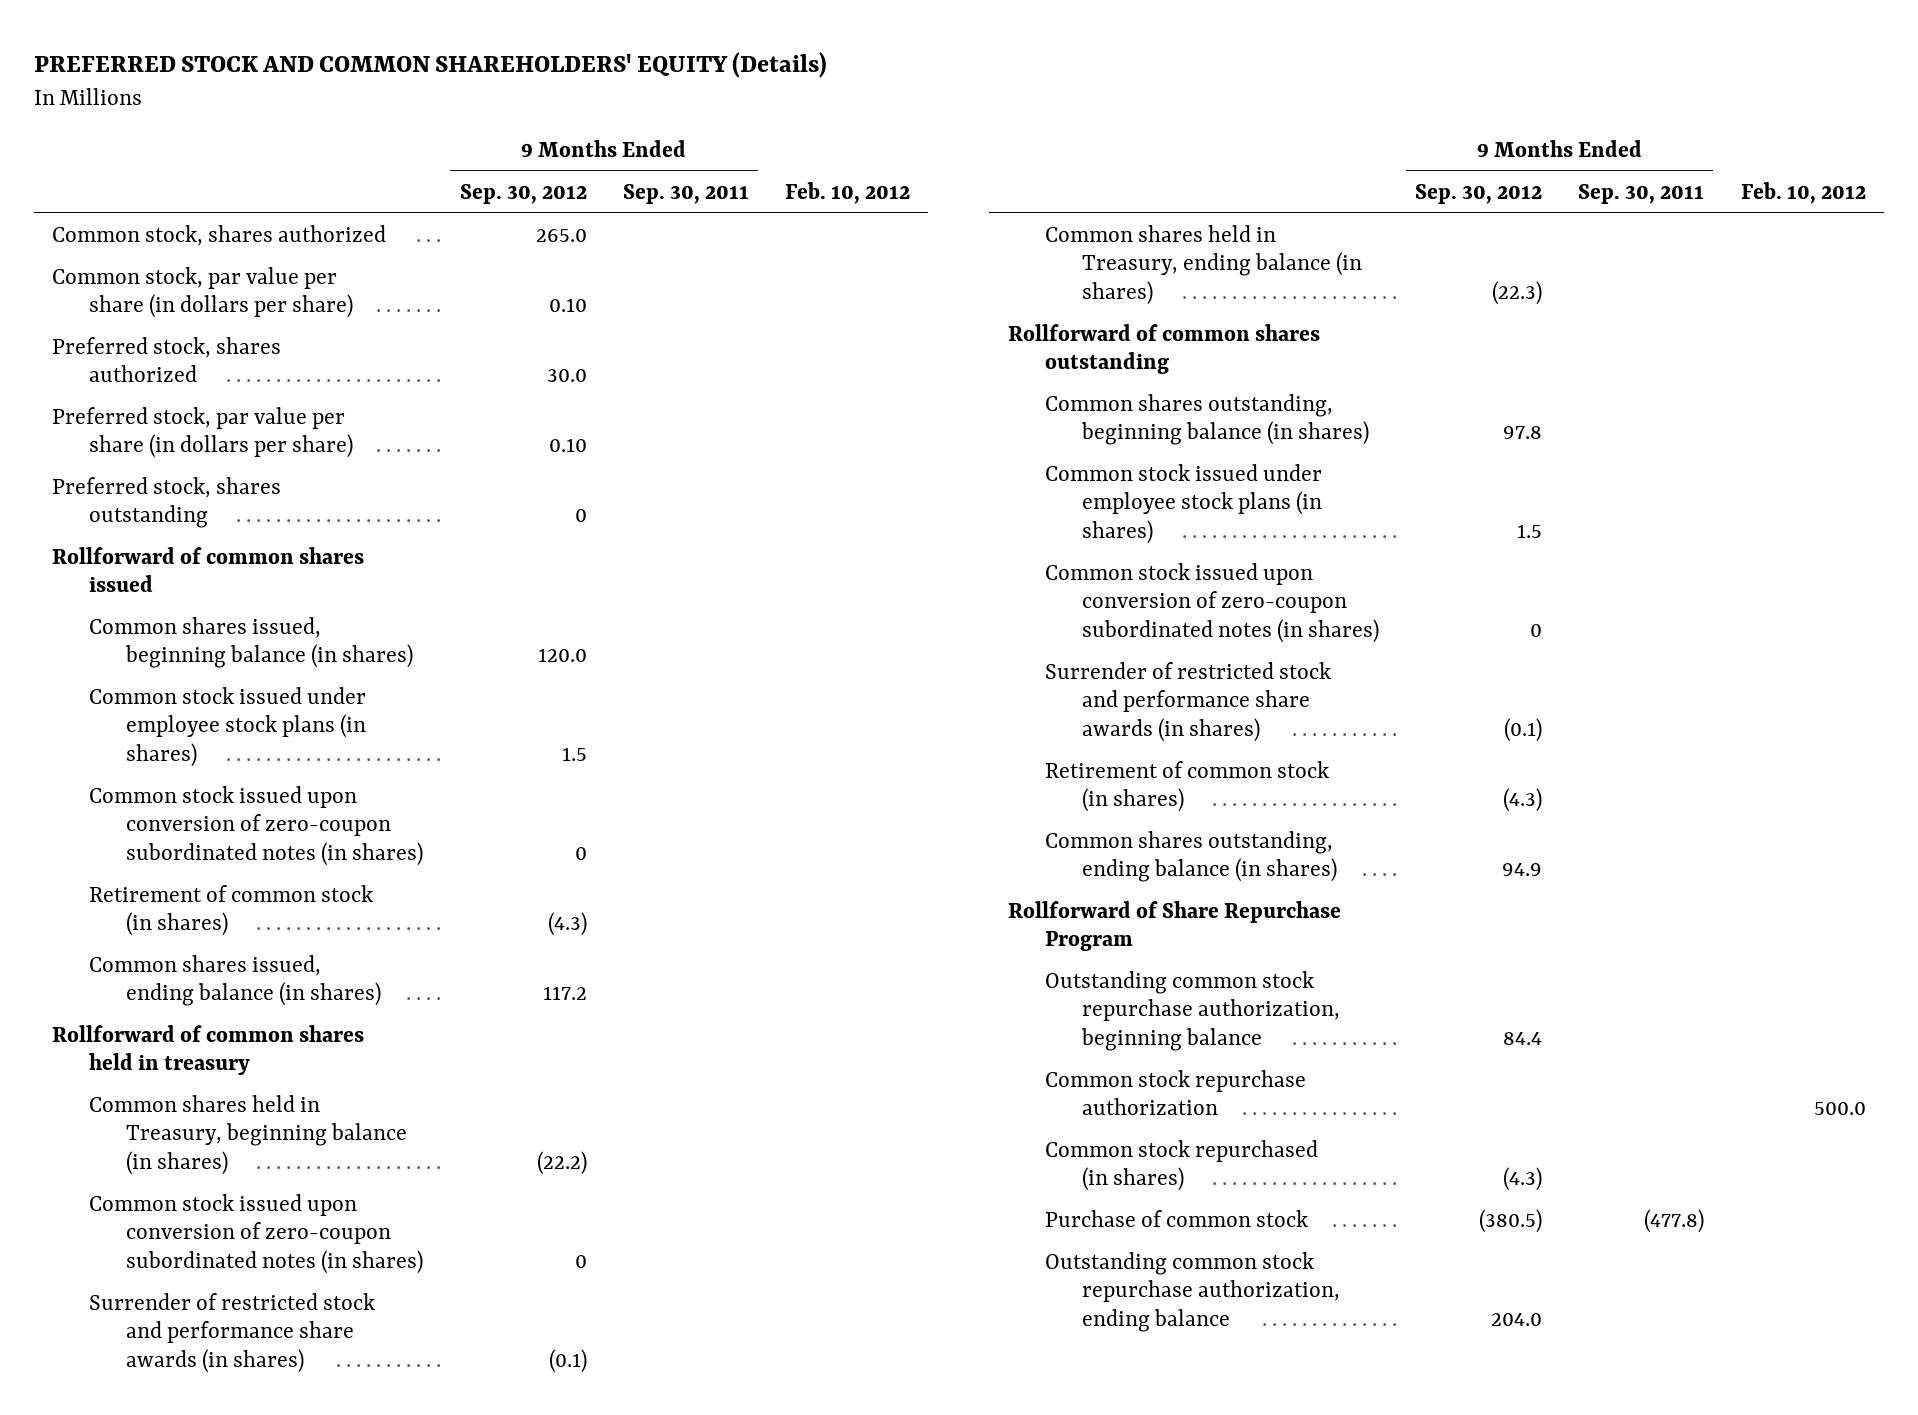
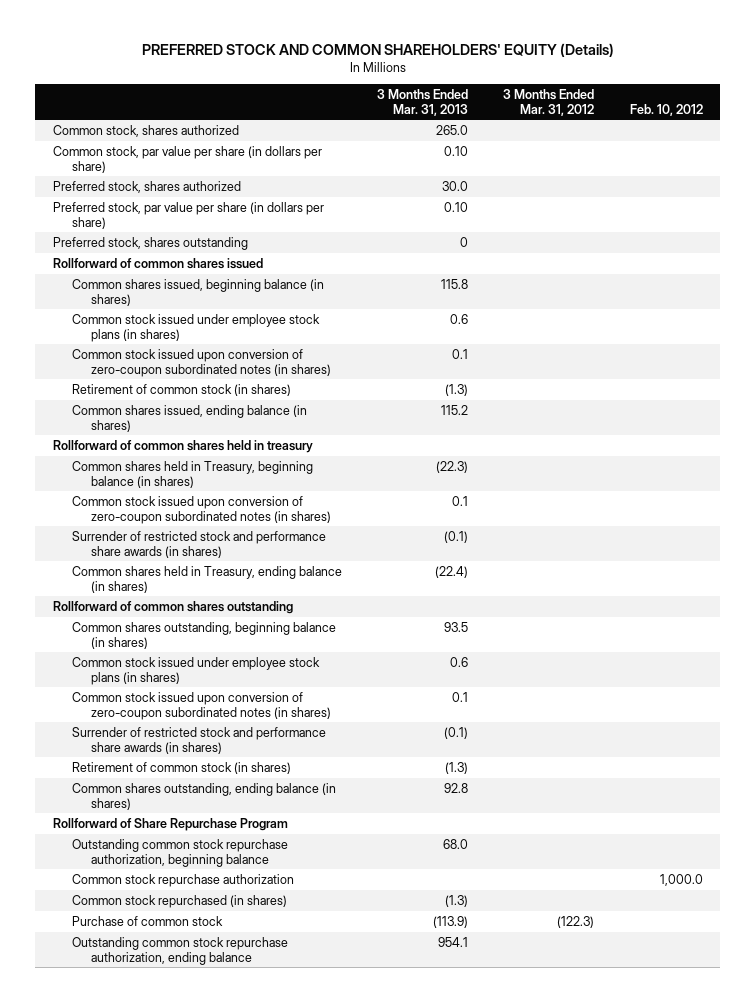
- | 9 Months Ended Sep. 30, 2012 | 9 Months Ended Sep. 30, 2011 | Feb. 10, 2012
+ | 3 Months Ended Mar. 31, 2013 | 3 Months Ended Mar. 31, 2012 | Feb. 10, 2012
- Common stock repurchase authorization | | | 500.0
+ Common stock repurchase authorization | | | 1,000.0

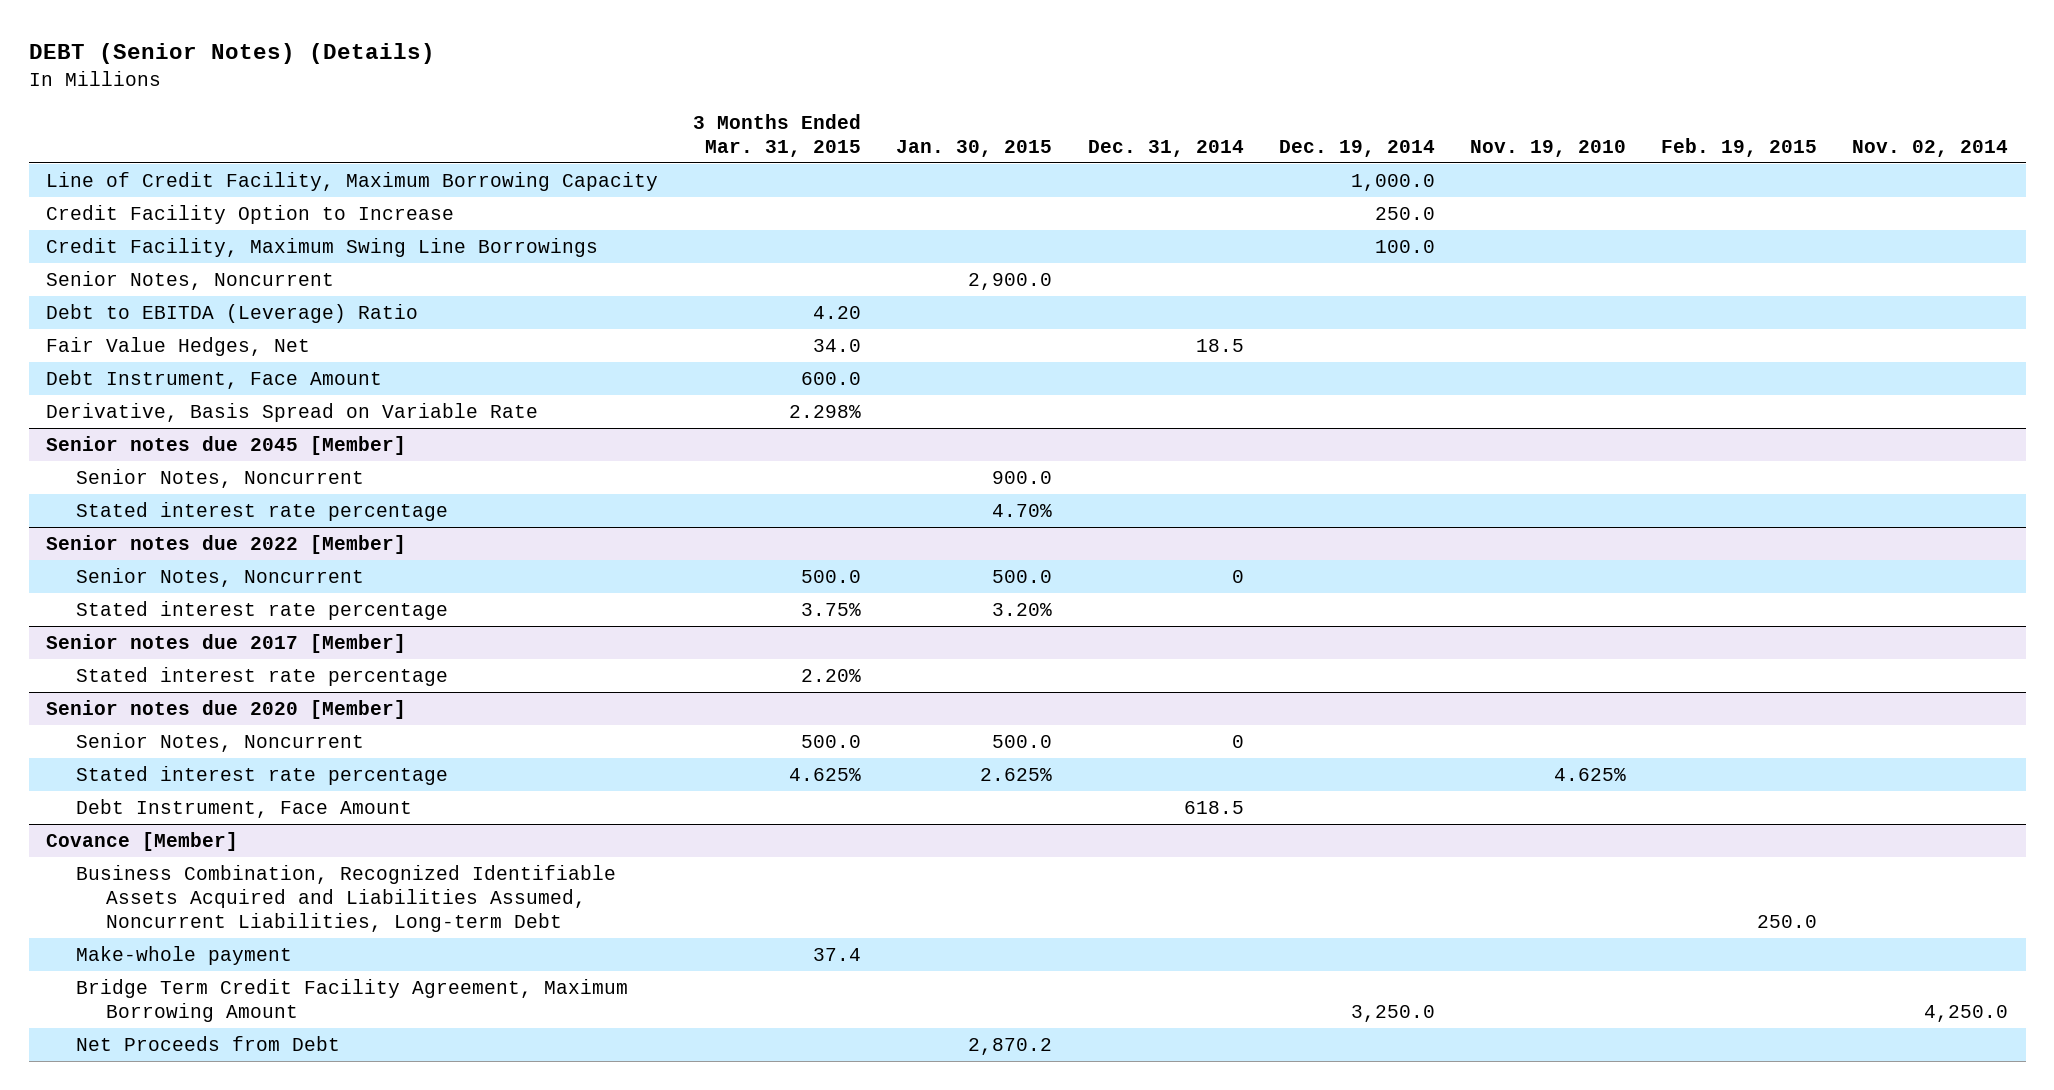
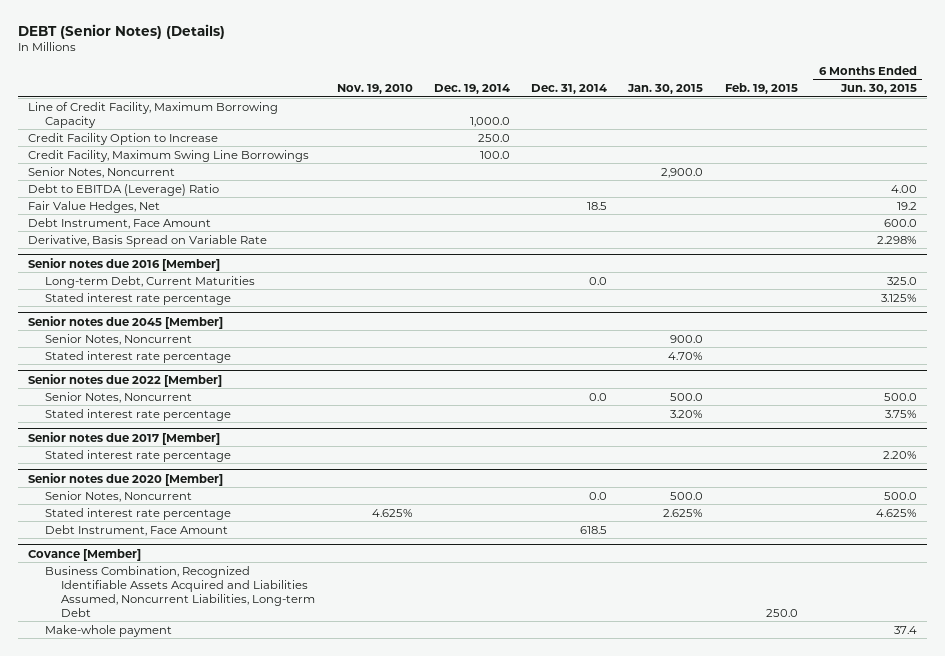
- | 3 Months Ended Mar. 31, 2015 | Jan. 30, 2015 | Dec. 31, 2014 | Dec. 19, 2014 | Nov. 19, 2010 | Feb. 19, 2015 | Nov. 02, 2014
+ | Nov. 19, 2010 | Dec. 19, 2014 | Dec. 31, 2014 | Jan. 30, 2015 | Feb. 19, 2015 | 6 Months Ended Jun. 30, 2015
+ Senior notes due 2016 [Member]
+ Long-term Debt, Current Maturities | | | 0.0 | | | 325.0
+ Stated interest rate percentage | | | | | | 3.125%
@ Senior notes due 2022 [Member]
- Senior Notes, Noncurrent | 500.0 | 500.0 | 0 | | | |
+ Senior Notes, Noncurrent | | | 0.0 | 500.0 | | 500.0
@ Senior notes due 2020 [Member]
- Senior Notes, Noncurrent | 500.0 | 500.0 | 0 | | | |
+ Senior Notes, Noncurrent | | | 0.0 | 500.0 | | 500.0
@ Covance [Member]
- Bridge Term Credit Facility Agreement, Maximum Borrowing Amount | | | | 3,250.0 | | | 4,250.0
- Net Proceeds from Debt | | 2,870.2 | | | | |

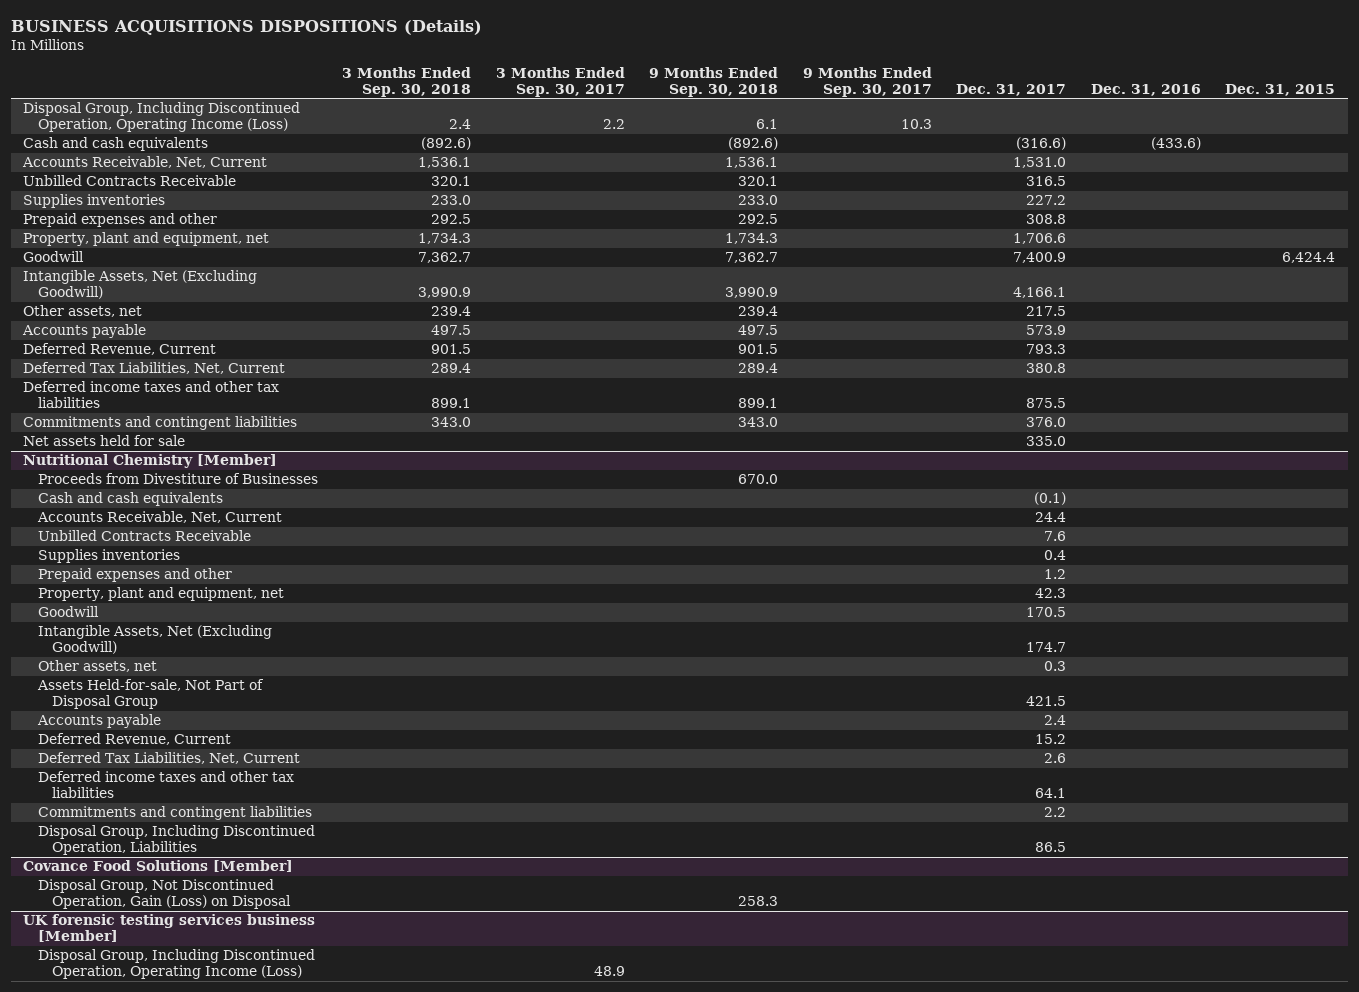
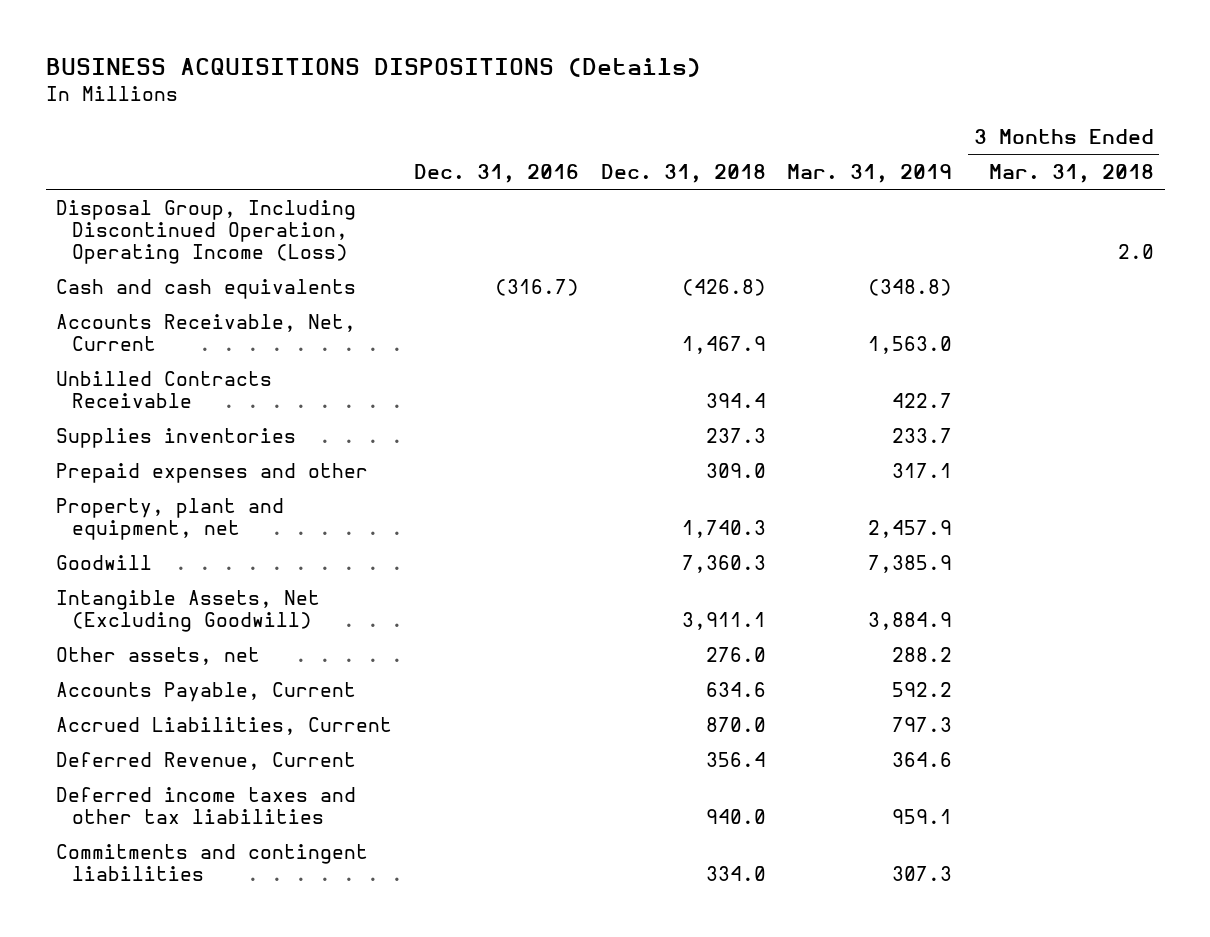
- | 3 Months Ended Sep. 30, 2018 | 3 Months Ended Sep. 30, 2017 | 9 Months Ended Sep. 30, 2018 | 9 Months Ended Sep. 30, 2017 | Dec. 31, 2017 | Dec. 31, 2016 | Dec. 31, 2015
+ | Dec. 31, 2016 | Dec. 31, 2018 | Mar. 31, 2019 | 3 Months Ended Mar. 31, 2018
- Cash and cash equivalents | (892.6) | | (892.6) | | (316.6) | (433.6) |
+ Cash and cash equivalents | (316.7) | (426.8) | (348.8) |
- Accounts payable | 497.5 | | 497.5 | | 573.9 | |
+ Accounts Payable, Current | | 634.6 | 592.2 |
+ Accrued Liabilities, Current | | 870.0 | 797.3 |
- Deferred Tax Liabilities, Net, Current | 289.4 | | 289.4 | | 380.8 | |
- Net assets held for sale | | | | | 335.0 | |
- Nutritional Chemistry [Member]
- Proceeds from Divestiture of Businesses | | | 670.0 | | | |
- Cash and cash equivalents | | | | | (0.1) | |
- Accounts Receivable, Net, Current | | | | | 24.4 | |
- Unbilled Contracts Receivable | | | | | 7.6 | |
- Supplies inventories | | | | | 0.4 | |
- Prepaid expenses and other | | | | | 1.2 | |
- Property, plant and equipment, net | | | | | 42.3 | |
- Goodwill | | | | | 170.5 | |
- Intangible Assets, Net (Excluding Goodwill) | | | | | 174.7 | |
- Other assets, net | | | | | 0.3 | |
- Assets Held-for-sale, Not Part of Disposal Group | | | | | 421.5 | |
- Accounts payable | | | | | 2.4 | |
- Deferred Revenue, Current | | | | | 15.2 | |
- Deferred Tax Liabilities, Net, Current | | | | | 2.6 | |
- Deferred income taxes and other tax liabilities | | | | | 64.1 | |
- Commitments and contingent liabilities | | | | | 2.2 | |
- Disposal Group, Including Discontinued Operation, Liabilities | | | | | 86.5 | |
- Covance Food Solutions [Member]
- Disposal Group, Not Discontinued Operation, Gain (Loss) on Disposal | | | 258.3 | | | |
- UK forensic testing services business [Member]
- Disposal Group, Including Discontinued Operation, Operating Income (Loss) | | 48.9 | | | | |

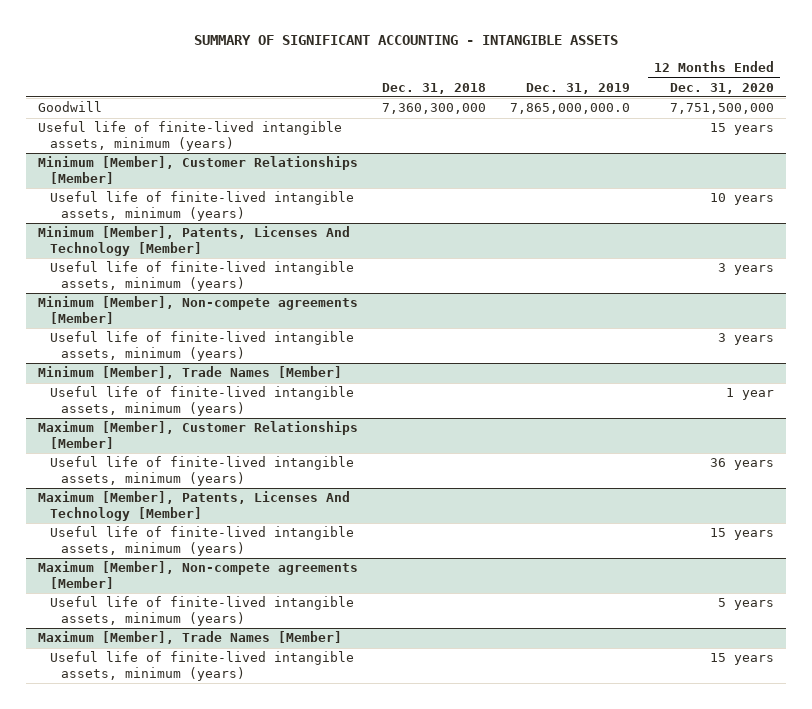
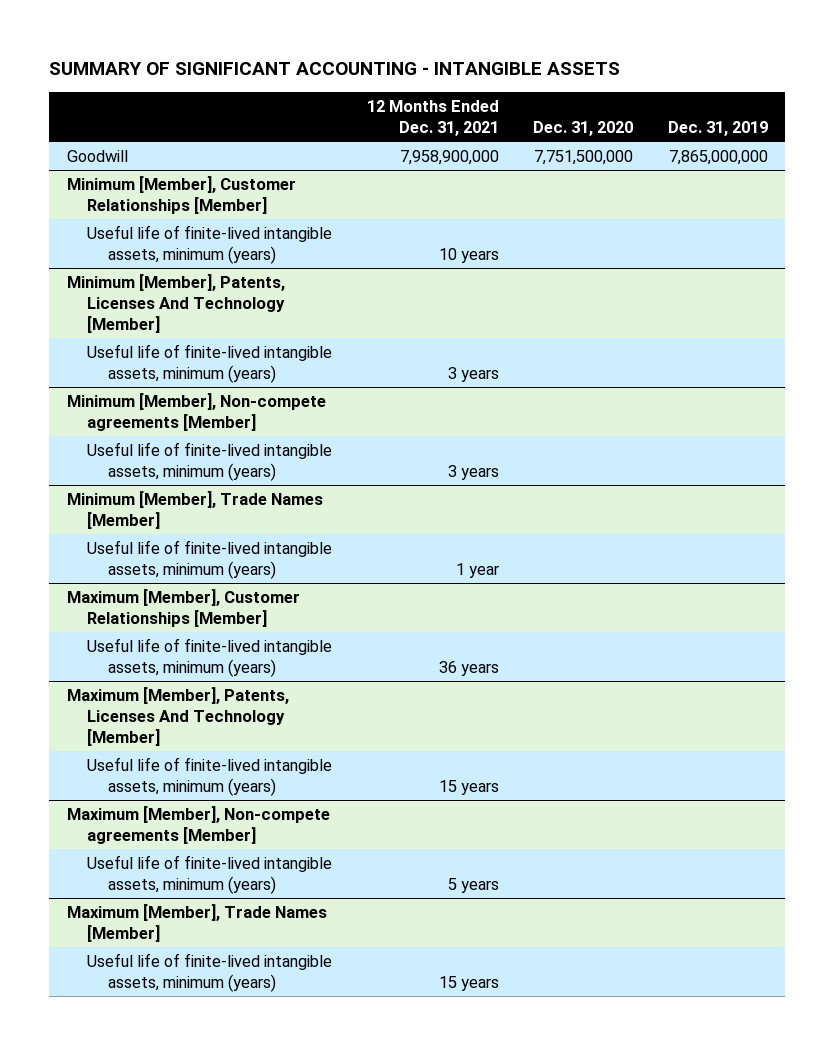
- | Dec. 31, 2018 | Dec. 31, 2019 | 12 Months Ended Dec. 31, 2020
+ | 12 Months Ended Dec. 31, 2021 | Dec. 31, 2020 | Dec. 31, 2019
- Goodwill | 7,360,300,000 | 7,865,000,000.0 | 7,751,500,000
- Useful life of finite-lived intangible assets, minimum (years) | | | 15 years
+ Goodwill | 7,958,900,000 | 7,751,500,000 | 7,865,000,000

